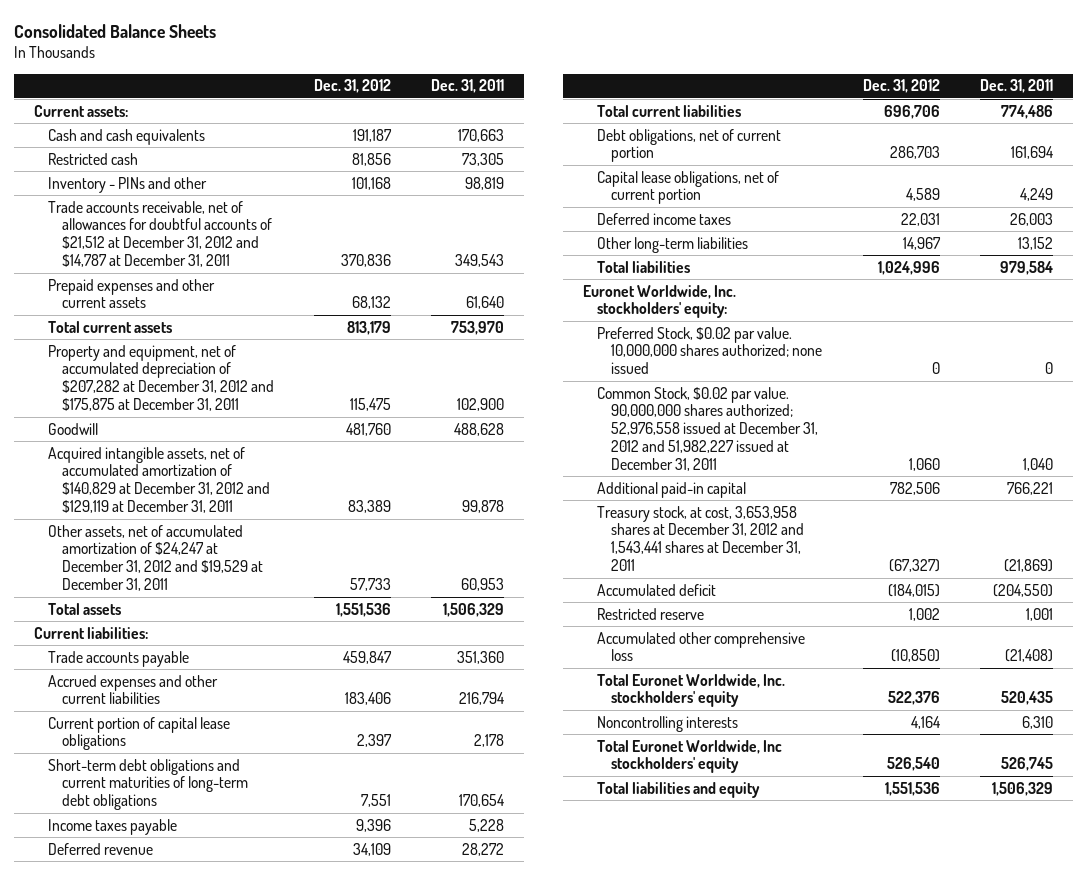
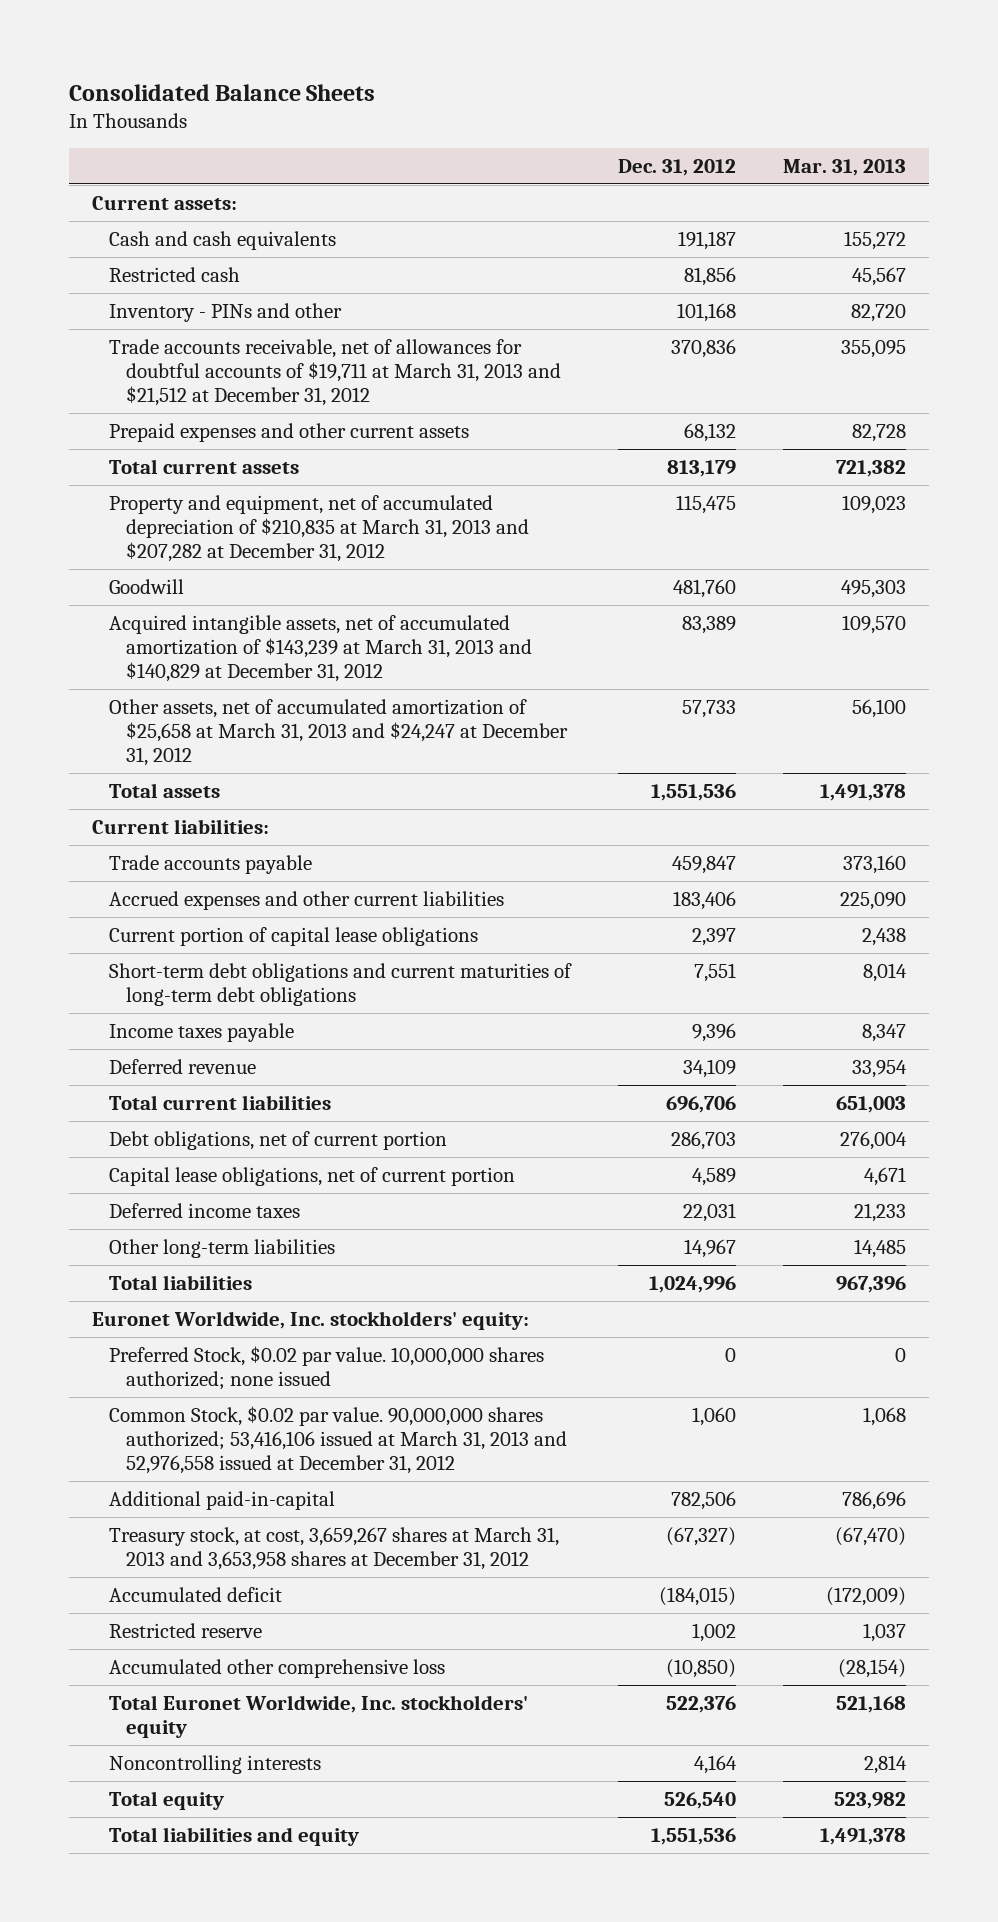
- | Dec. 31, 2012 | Dec. 31, 2011
+ | Dec. 31, 2012 | Mar. 31, 2013
- Trade accounts receivable, net of allowances for doubtful accounts of $21,512 at December 31, 2012 and $14,787 at December 31, 2011 | 370,836 | 349,543
+ Trade accounts receivable, net of allowances for doubtful accounts of $19,711 at March 31, 2013 and $21,512 at December 31, 2012 | 370,836 | 355,095
- Property and equipment, net of accumulated depreciation of $207,282 at December 31, 2012 and $175,875 at December 31, 2011 | 115,475 | 102,900
+ Property and equipment, net of accumulated depreciation of $210,835 at March 31, 2013 and $207,282 at December 31, 2012 | 115,475 | 109,023
- Acquired intangible assets, net of accumulated amortization of $140,829 at December 31, 2012 and $129,119 at December 31, 2011 | 83,389 | 99,878
- Other assets, net of accumulated amortization of $24,247 at December 31, 2012 and $19,529 at December 31, 2011 | 57,733 | 60,953
+ Acquired intangible assets, net of accumulated amortization of $143,239 at March 31, 2013 and $140,829 at December 31, 2012 | 83,389 | 109,570
+ Other assets, net of accumulated amortization of $25,658 at March 31, 2013 and $24,247 at December 31, 2012 | 57,733 | 56,100
- Common Stock, $0.02 par value. 90,000,000 shares authorized; 52,976,558 issued at December 31, 2012 and 51,982,227 issued at December 31, 2011 | 1,060 | 1,040
- Additional paid-in capital | 782,506 | 766,221
- Treasury stock, at cost, 3,653,958 shares at December 31, 2012 and 1,543,441 shares at December 31, 2011 | (67,327) | (21,869)
+ Common Stock, $0.02 par value. 90,000,000 shares authorized; 53,416,106 issued at March 31, 2013 and 52,976,558 issued at December 31, 2012 | 1,060 | 1,068
+ Additional paid-in-capital | 782,506 | 786,696
+ Treasury stock, at cost, 3,659,267 shares at March 31, 2013 and 3,653,958 shares at December 31, 2012 | (67,327) | (67,470)
- Total Euronet Worldwide, Inc stockholders' equity | 526,540 | 526,745
+ Total equity | 526,540 | 523,982

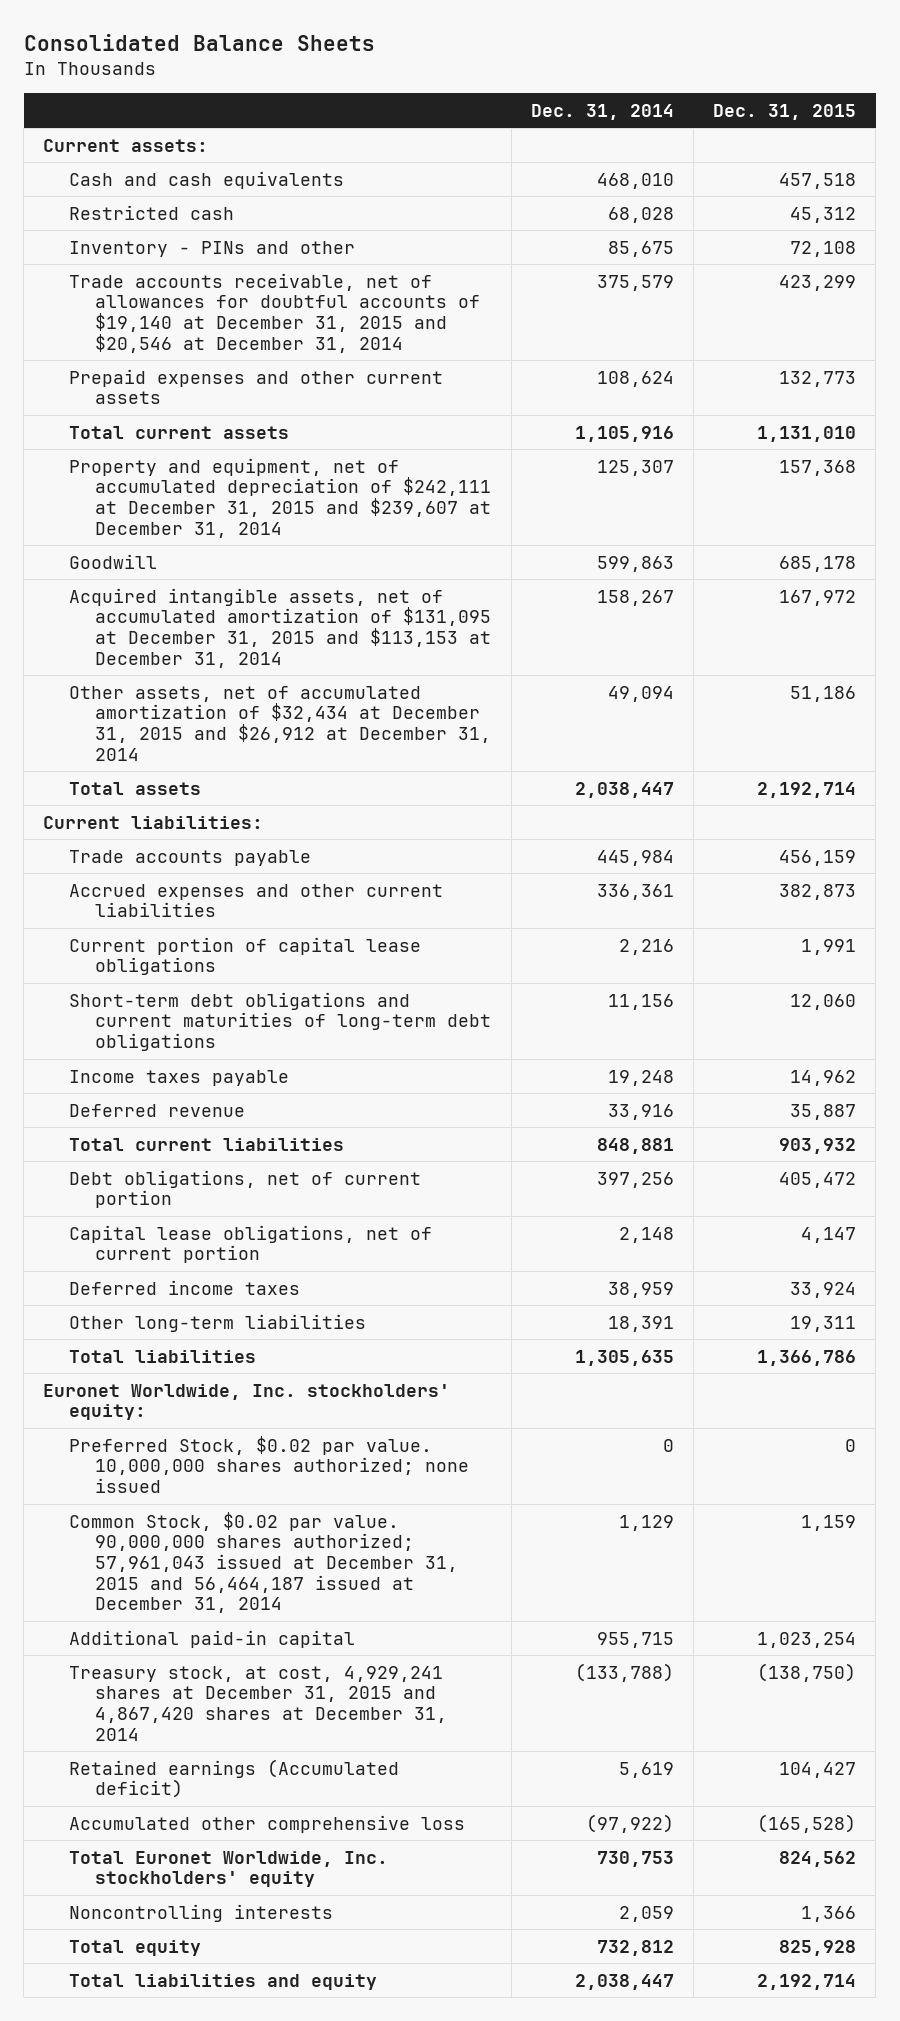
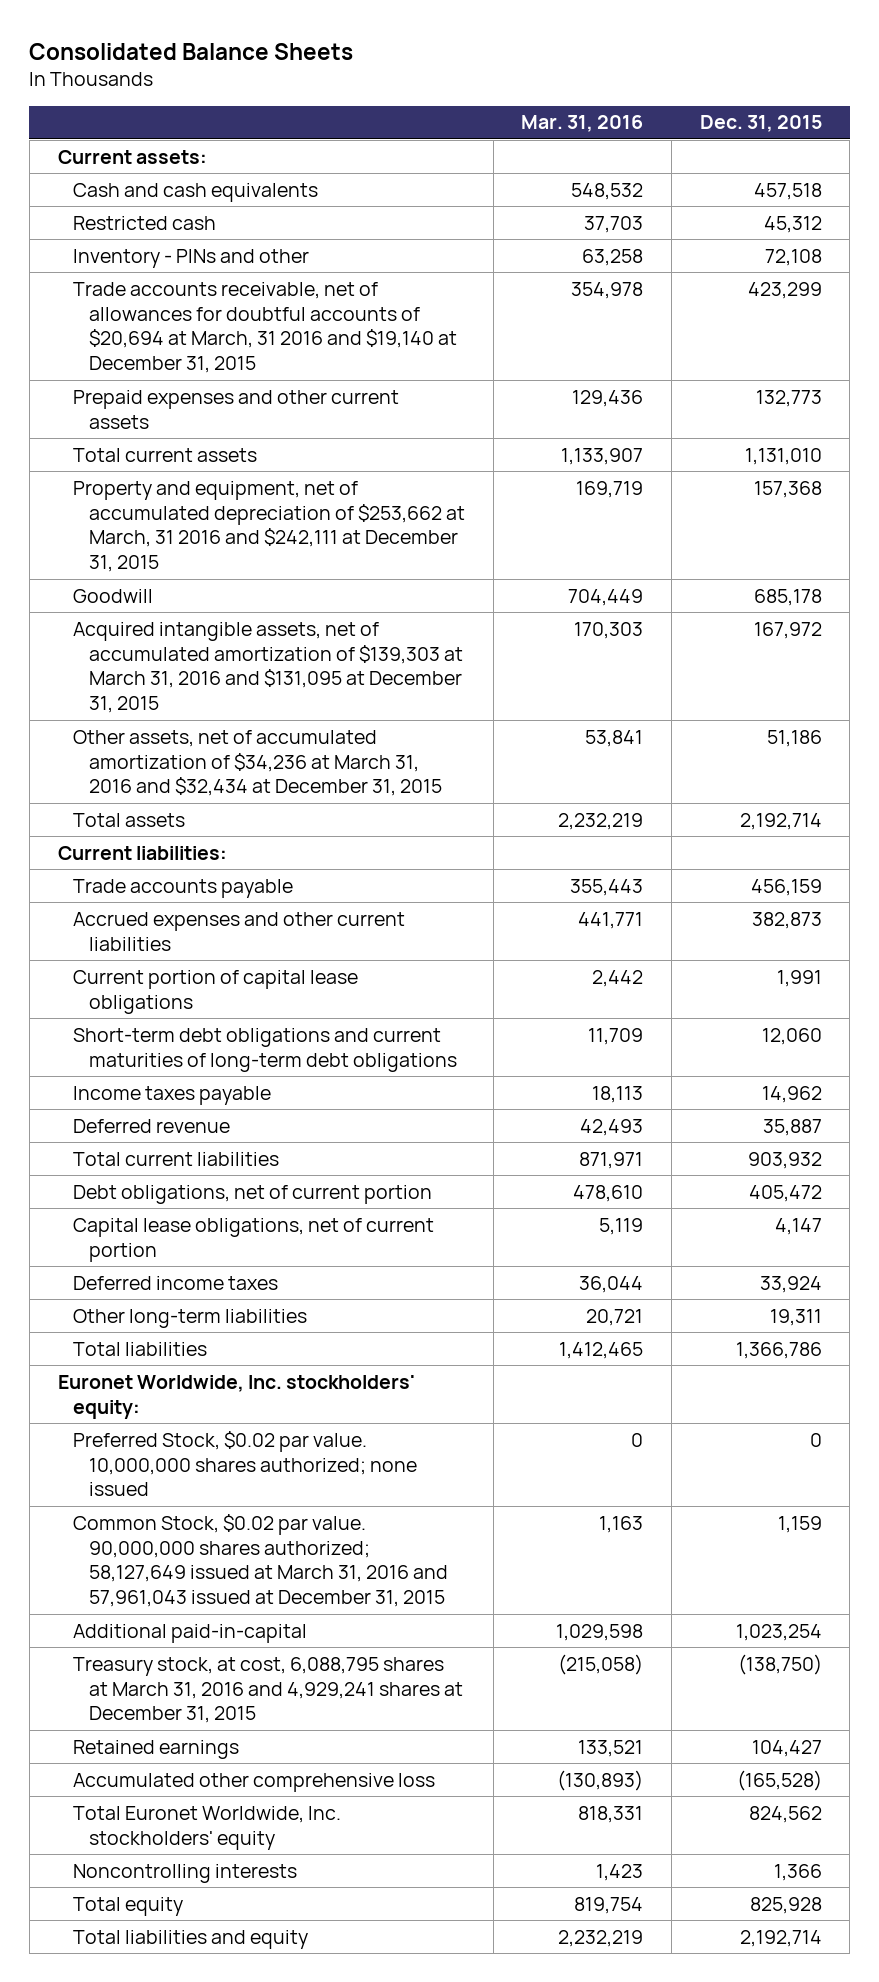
- | Dec. 31, 2014 | Dec. 31, 2015
+ | Mar. 31, 2016 | Dec. 31, 2015
- Trade accounts receivable, net of allowances for doubtful accounts of $19,140 at December 31, 2015 and $20,546 at December 31, 2014 | 375,579 | 423,299
+ Trade accounts receivable, net of allowances for doubtful accounts of $20,694 at March, 31 2016 and $19,140 at December 31, 2015 | 354,978 | 423,299
- Property and equipment, net of accumulated depreciation of $242,111 at December 31, 2015 and $239,607 at December 31, 2014 | 125,307 | 157,368
+ Property and equipment, net of accumulated depreciation of $253,662 at March, 31 2016 and $242,111 at December 31, 2015 | 169,719 | 157,368
- Acquired intangible assets, net of accumulated amortization of $131,095 at December 31, 2015 and $113,153 at December 31, 2014 | 158,267 | 167,972
- Other assets, net of accumulated amortization of $32,434 at December 31, 2015 and $26,912 at December 31, 2014 | 49,094 | 51,186
+ Acquired intangible assets, net of accumulated amortization of $139,303 at March 31, 2016 and $131,095 at December 31, 2015 | 170,303 | 167,972
+ Other assets, net of accumulated amortization of $34,236 at March 31, 2016 and $32,434 at December 31, 2015 | 53,841 | 51,186
- Common Stock, $0.02 par value. 90,000,000 shares authorized; 57,961,043 issued at December 31, 2015 and 56,464,187 issued at December 31, 2014 | 1,129 | 1,159
- Additional paid-in capital | 955,715 | 1,023,254
- Treasury stock, at cost, 4,929,241 shares at December 31, 2015 and 4,867,420 shares at December 31, 2014 | (133,788) | (138,750)
- Retained earnings (Accumulated deficit) | 5,619 | 104,427
+ Common Stock, $0.02 par value. 90,000,000 shares authorized; 58,127,649 issued at March 31, 2016 and 57,961,043 issued at December 31, 2015 | 1,163 | 1,159
+ Additional paid-in-capital | 1,029,598 | 1,023,254
+ Treasury stock, at cost, 6,088,795 shares at March 31, 2016 and 4,929,241 shares at December 31, 2015 | (215,058) | (138,750)
+ Retained earnings | 133,521 | 104,427

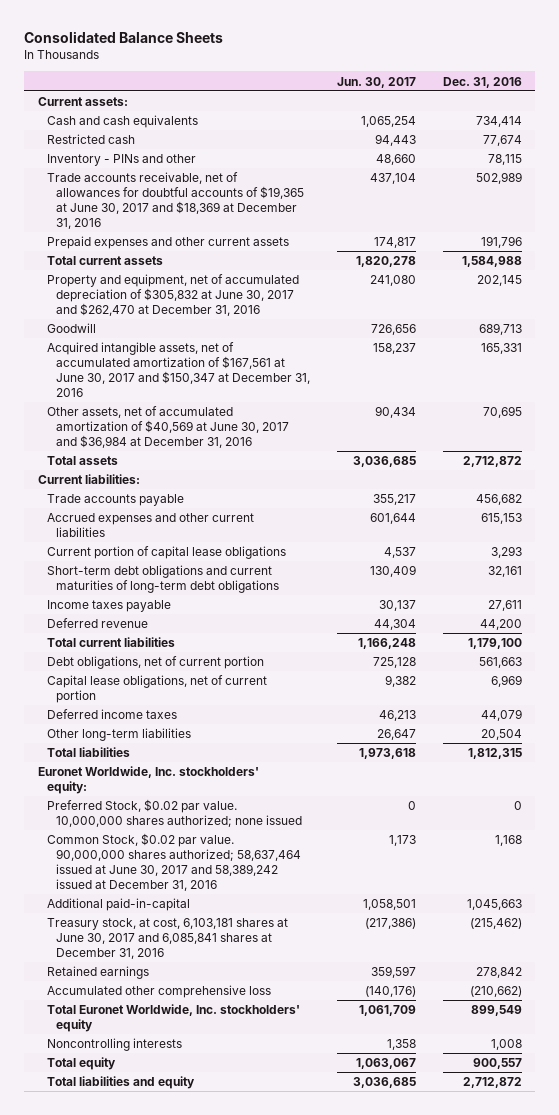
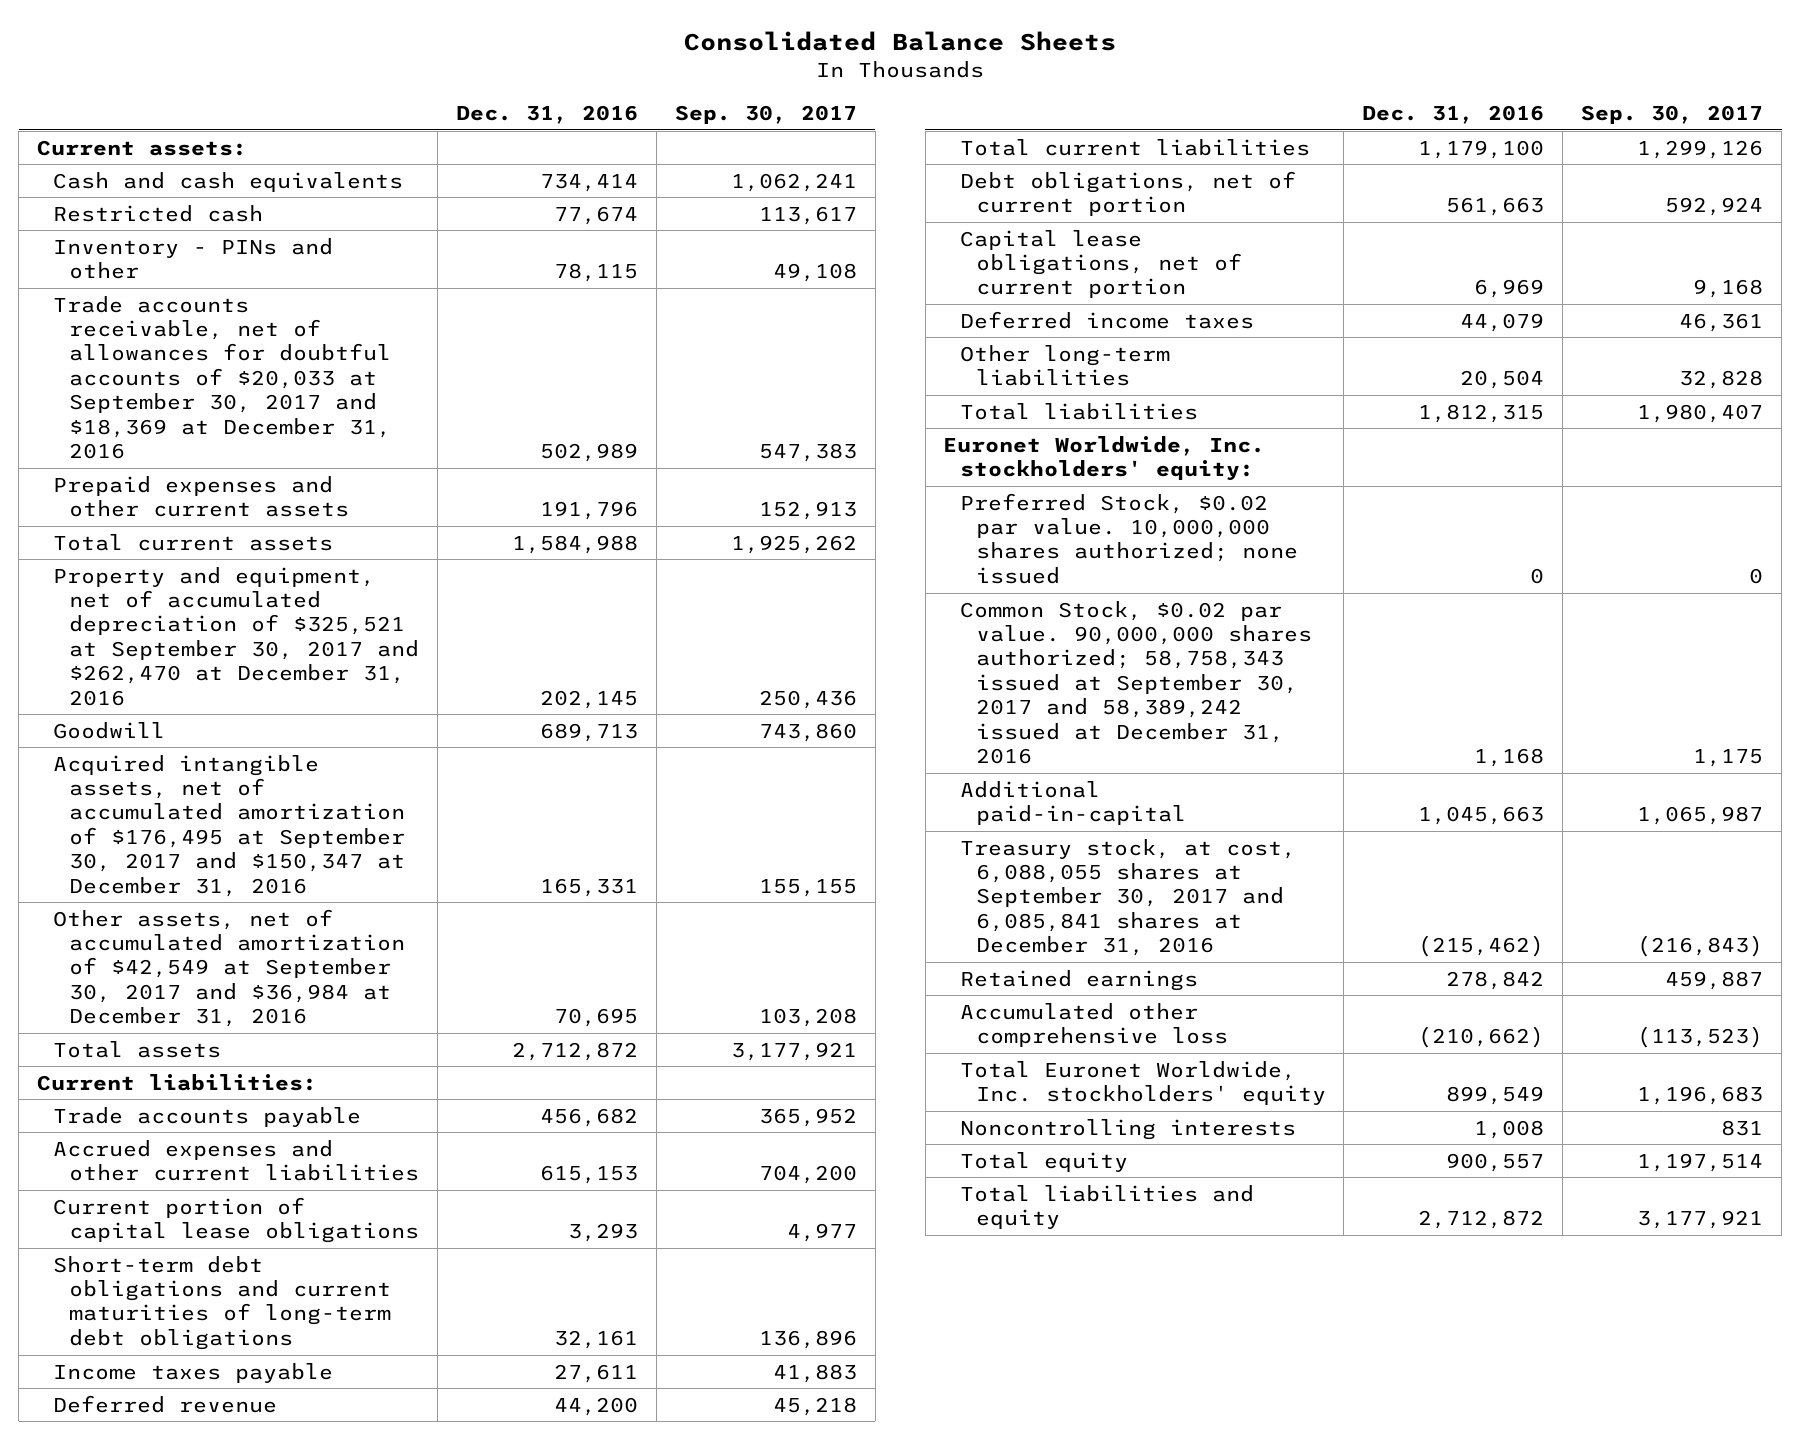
- | Jun. 30, 2017 | Dec. 31, 2016
+ | Dec. 31, 2016 | Sep. 30, 2017
- Trade accounts receivable, net of allowances for doubtful accounts of $19,365 at June 30, 2017 and $18,369 at December 31, 2016 | 437,104 | 502,989
+ Trade accounts receivable, net of allowances for doubtful accounts of $20,033 at September 30, 2017 and $18,369 at December 31, 2016 | 502,989 | 547,383
- Property and equipment, net of accumulated depreciation of $305,832 at June 30, 2017 and $262,470 at December 31, 2016 | 241,080 | 202,145
+ Property and equipment, net of accumulated depreciation of $325,521 at September 30, 2017 and $262,470 at December 31, 2016 | 202,145 | 250,436
- Acquired intangible assets, net of accumulated amortization of $167,561 at June 30, 2017 and $150,347 at December 31, 2016 | 158,237 | 165,331
- Other assets, net of accumulated amortization of $40,569 at June 30, 2017 and $36,984 at December 31, 2016 | 90,434 | 70,695
+ Acquired intangible assets, net of accumulated amortization of $176,495 at September 30, 2017 and $150,347 at December 31, 2016 | 165,331 | 155,155
+ Other assets, net of accumulated amortization of $42,549 at September 30, 2017 and $36,984 at December 31, 2016 | 70,695 | 103,208
- Common Stock, $0.02 par value. 90,000,000 shares authorized; 58,637,464 issued at June 30, 2017 and 58,389,242 issued at December 31, 2016 | 1,173 | 1,168
+ Common Stock, $0.02 par value. 90,000,000 shares authorized; 58,758,343 issued at September 30, 2017 and 58,389,242 issued at December 31, 2016 | 1,168 | 1,175
- Treasury stock, at cost, 6,103,181 shares at June 30, 2017 and 6,085,841 shares at December 31, 2016 | (217,386) | (215,462)
+ Treasury stock, at cost, 6,088,055 shares at September 30, 2017 and 6,085,841 shares at December 31, 2016 | (215,462) | (216,843)

